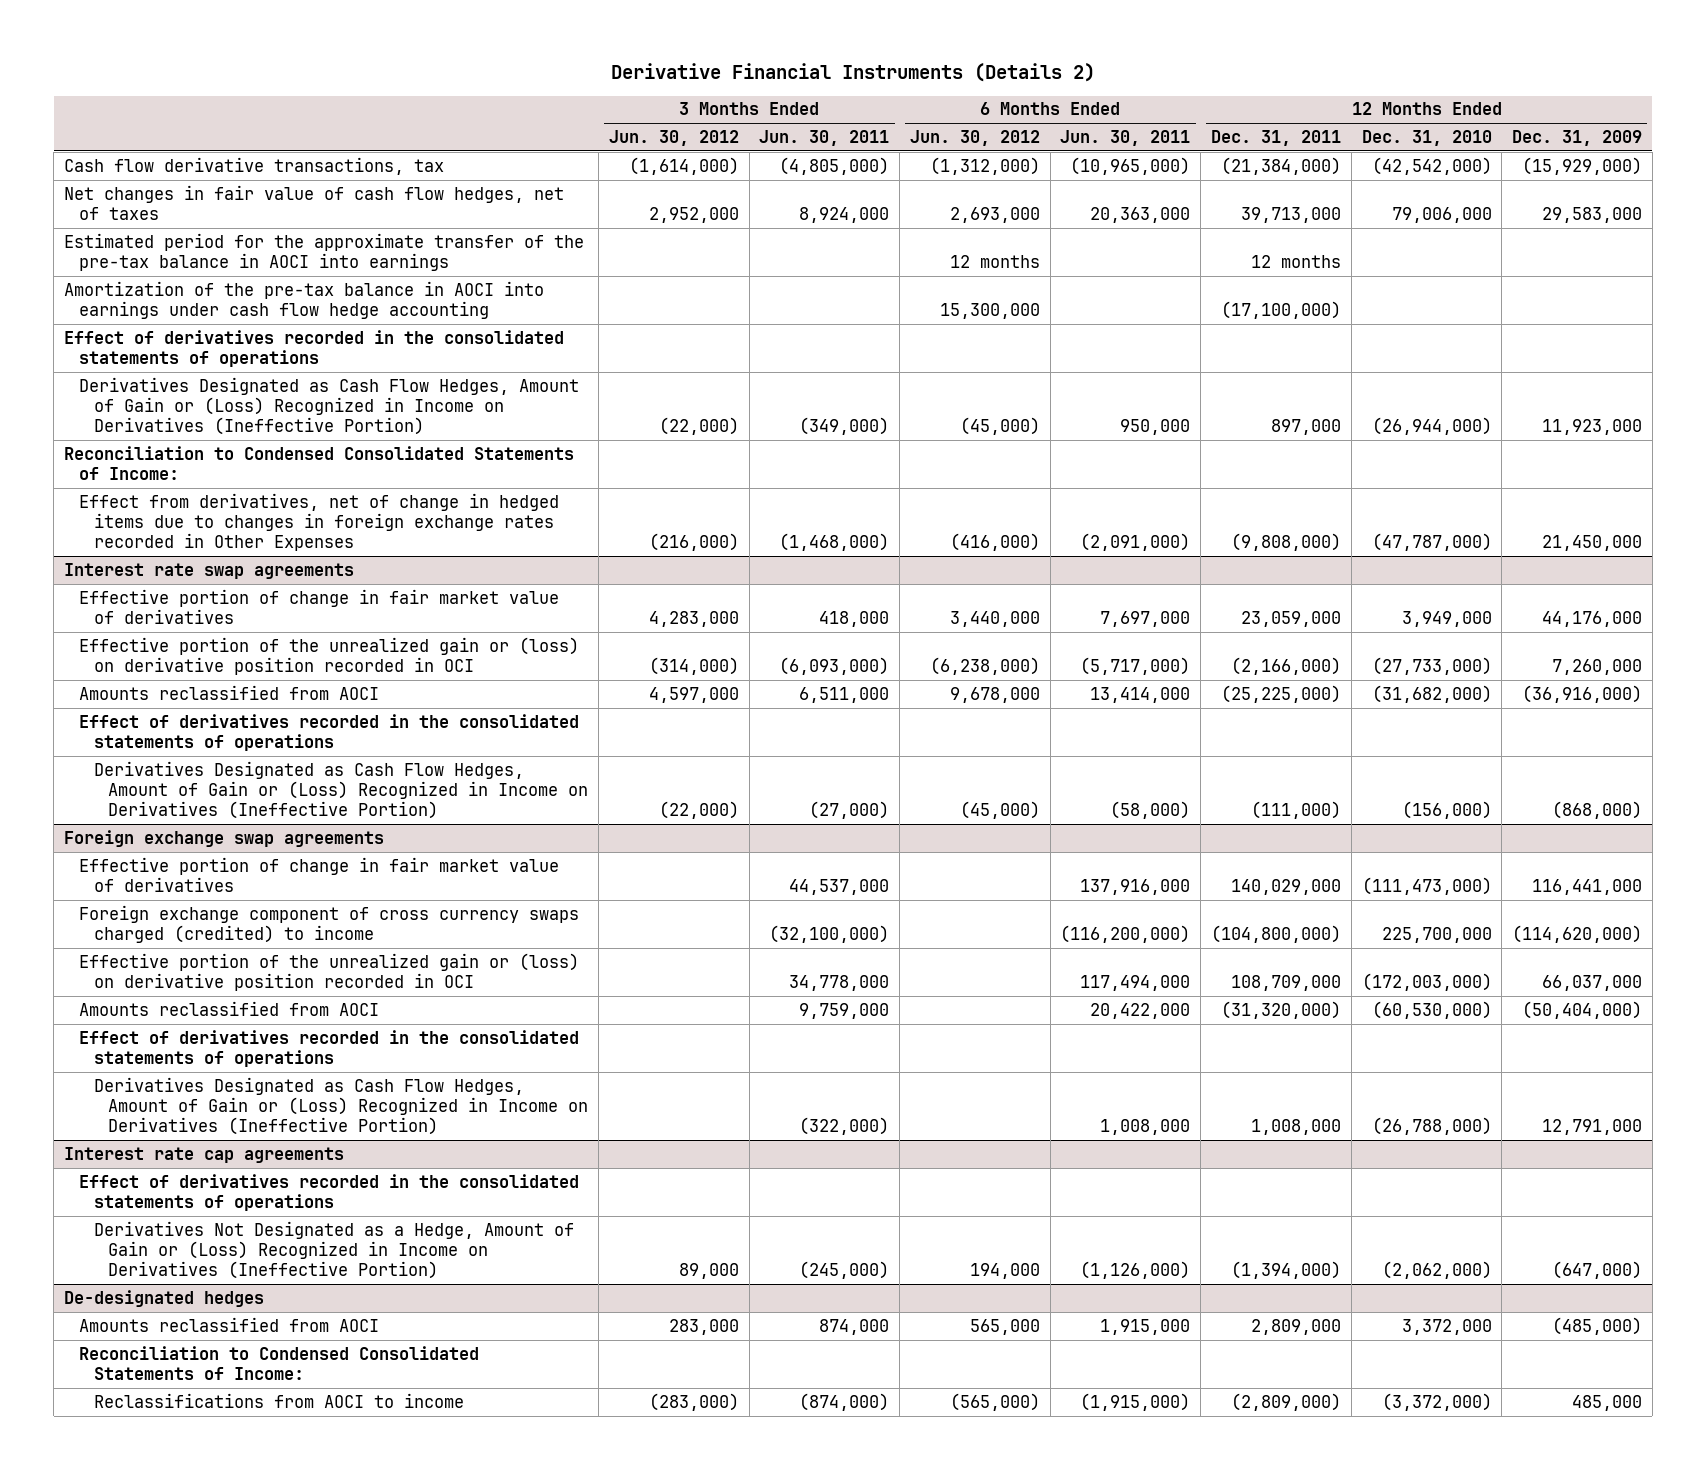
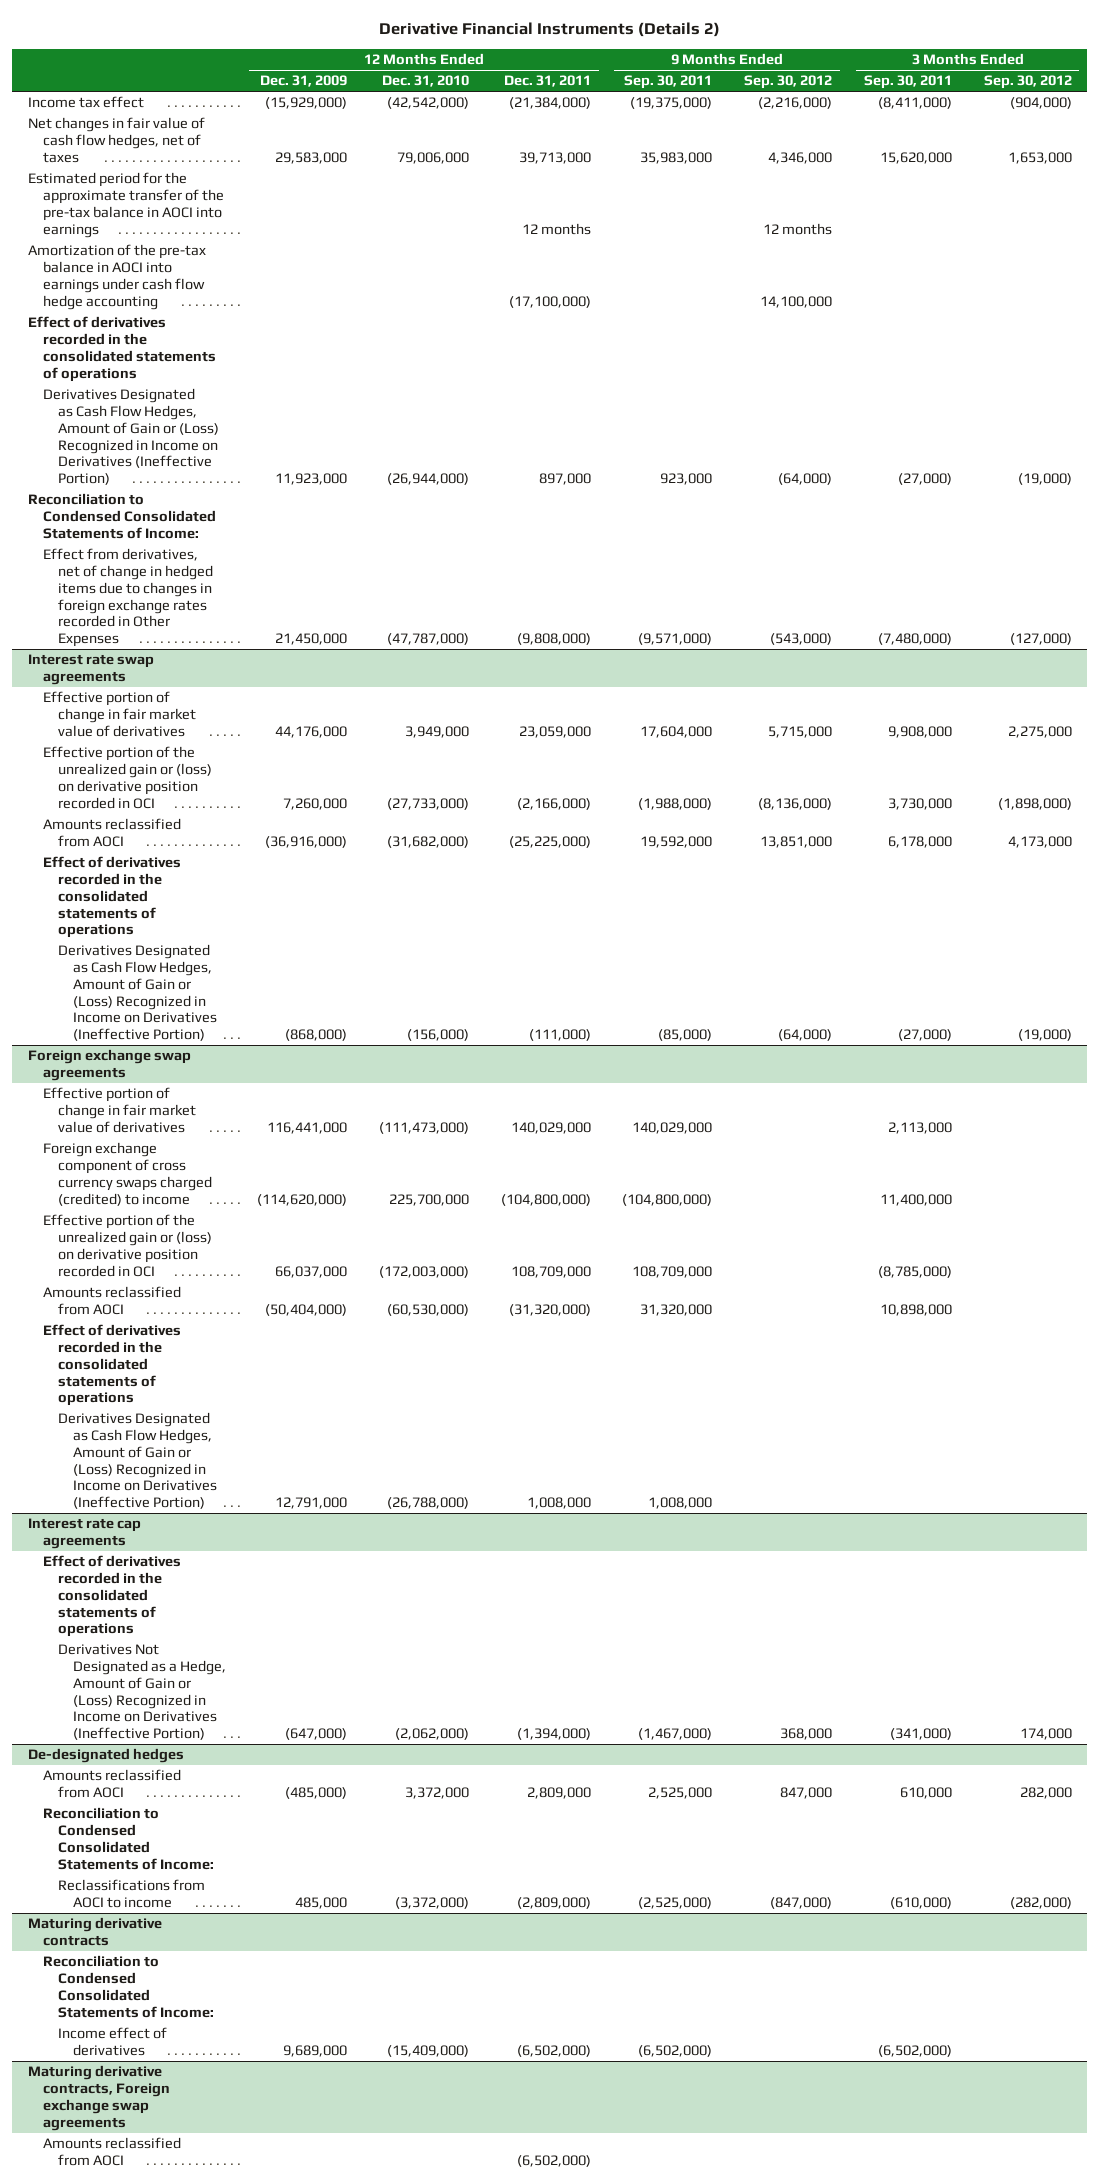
- | 3 Months Ended Jun. 30, 2012 | 3 Months Ended Jun. 30, 2011 | 6 Months Ended Jun. 30, 2012 | 6 Months Ended Jun. 30, 2011 | 12 Months Ended Dec. 31, 2011 | 12 Months Ended Dec. 31, 2010 | 12 Months Ended Dec. 31, 2009
+ | 12 Months Ended Dec. 31, 2009 | 12 Months Ended Dec. 31, 2010 | 12 Months Ended Dec. 31, 2011 | 9 Months Ended Sep. 30, 2011 | 9 Months Ended Sep. 30, 2012 | 3 Months Ended Sep. 30, 2011 | 3 Months Ended Sep. 30, 2012
- Cash flow derivative transactions, tax | (1,614,000) | (4,805,000) | (1,312,000) | (10,965,000) | (21,384,000) | (42,542,000) | (15,929,000)
+ Income tax effect | (15,929,000) | (42,542,000) | (21,384,000) | (19,375,000) | (2,216,000) | (8,411,000) | (904,000)
+ Maturing derivative contracts
+ Reconciliation to Condensed Consolidated Statements of Income:
+ Income effect of derivatives | 9,689,000 | (15,409,000) | (6,502,000) | (6,502,000) | | (6,502,000) |
+ Maturing derivative contracts, Foreign exchange swap agreements
+ Amounts reclassified from AOCI | | | (6,502,000) | | | |

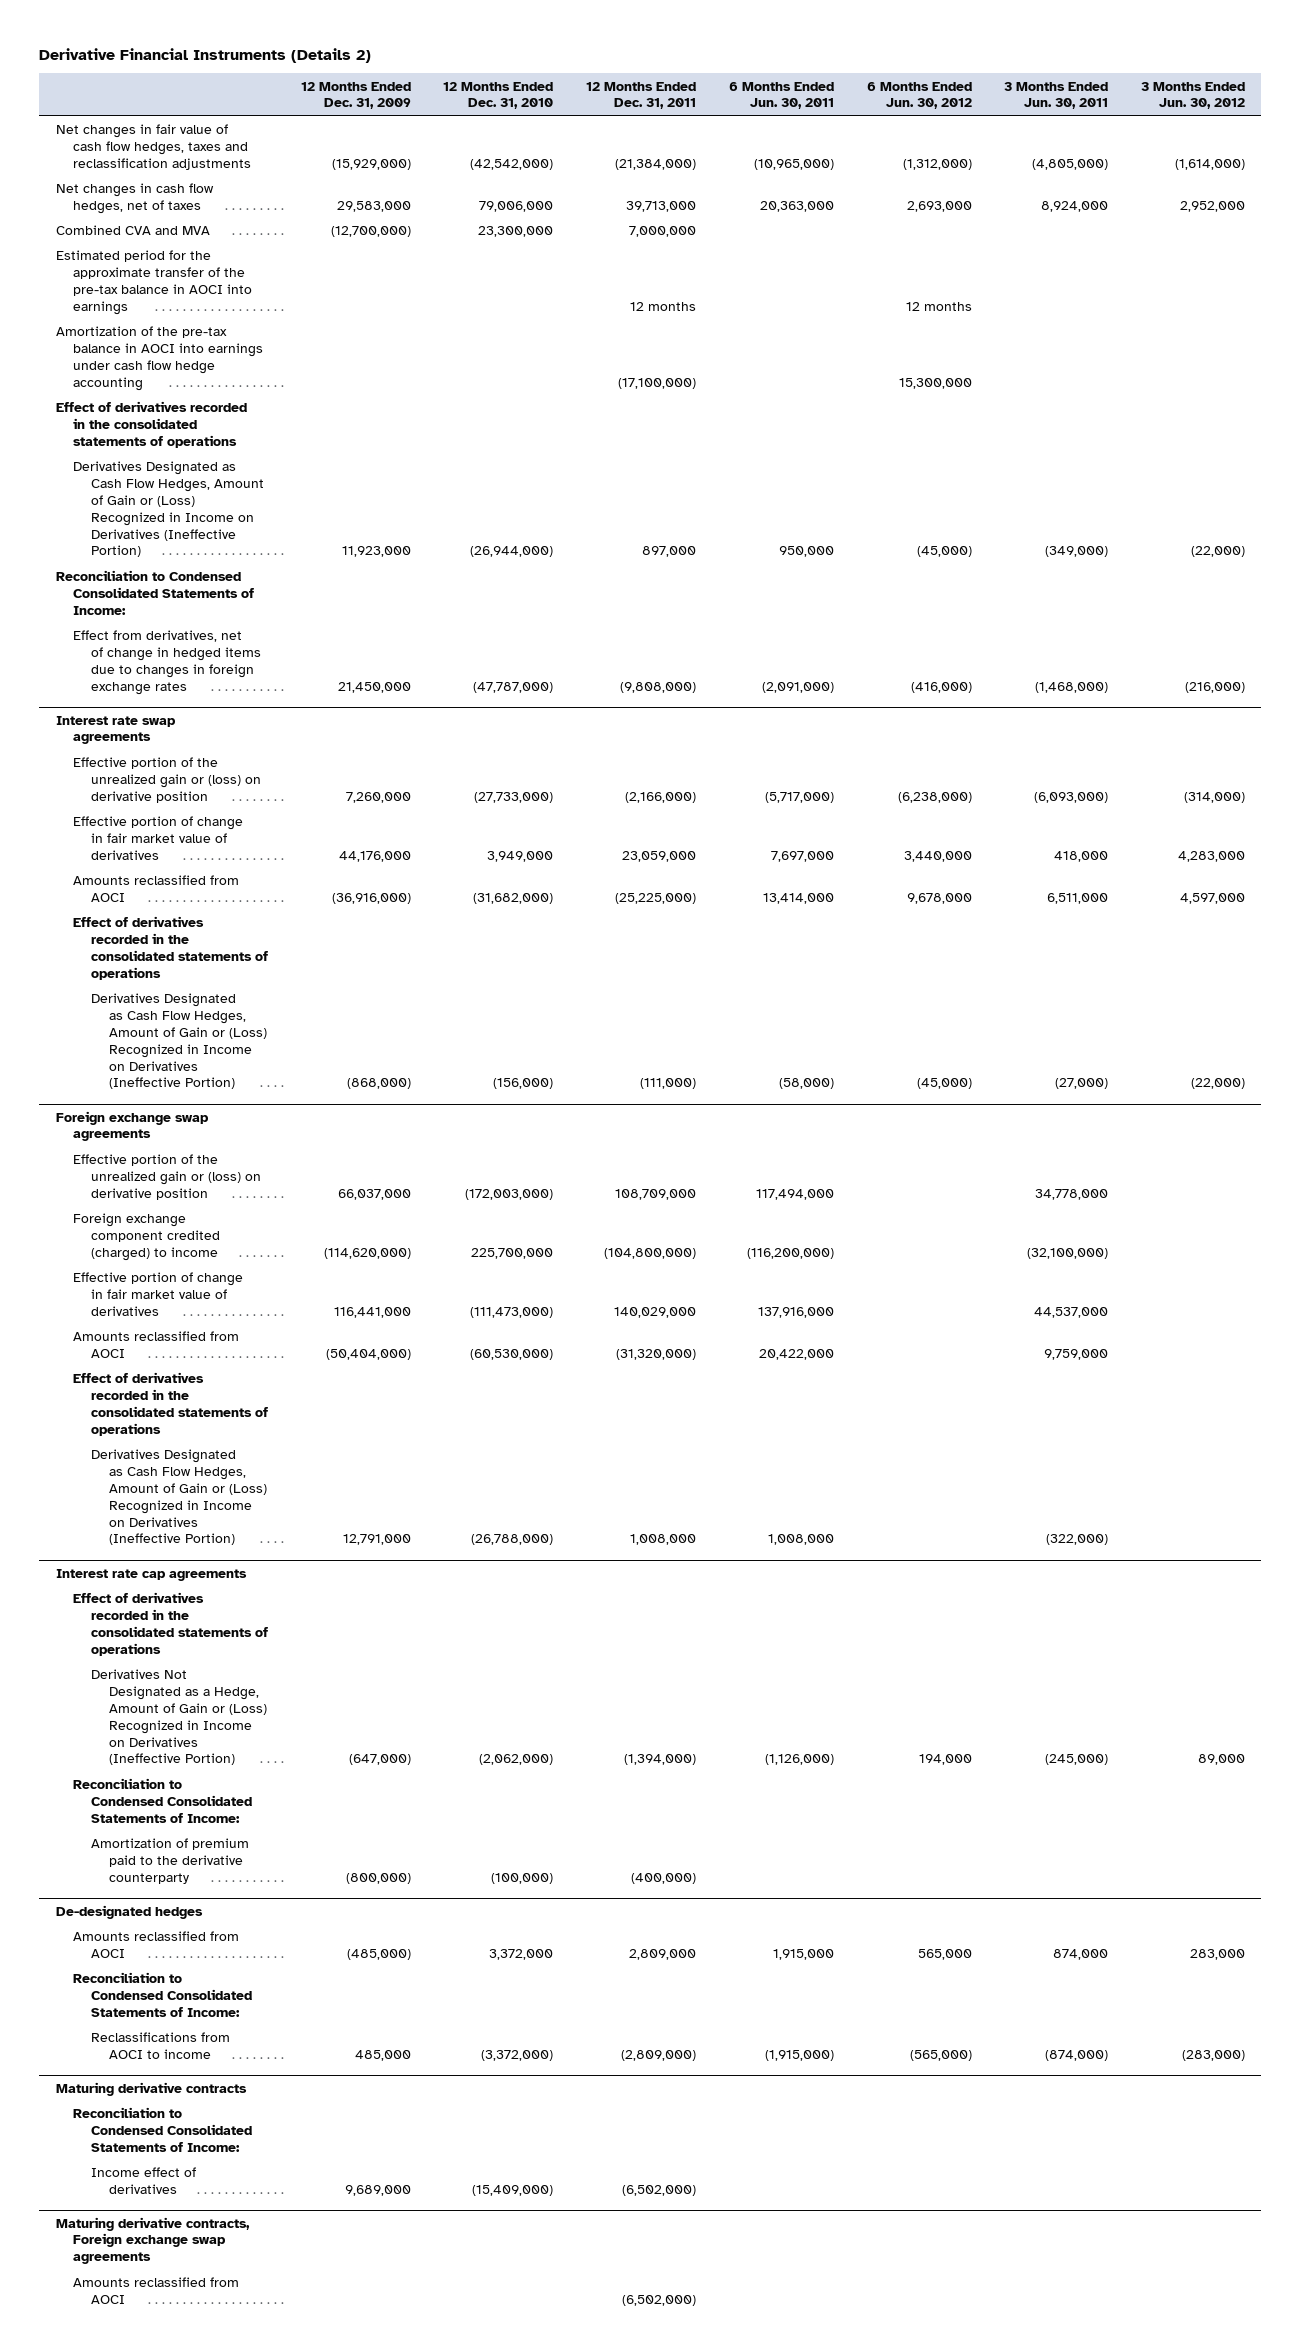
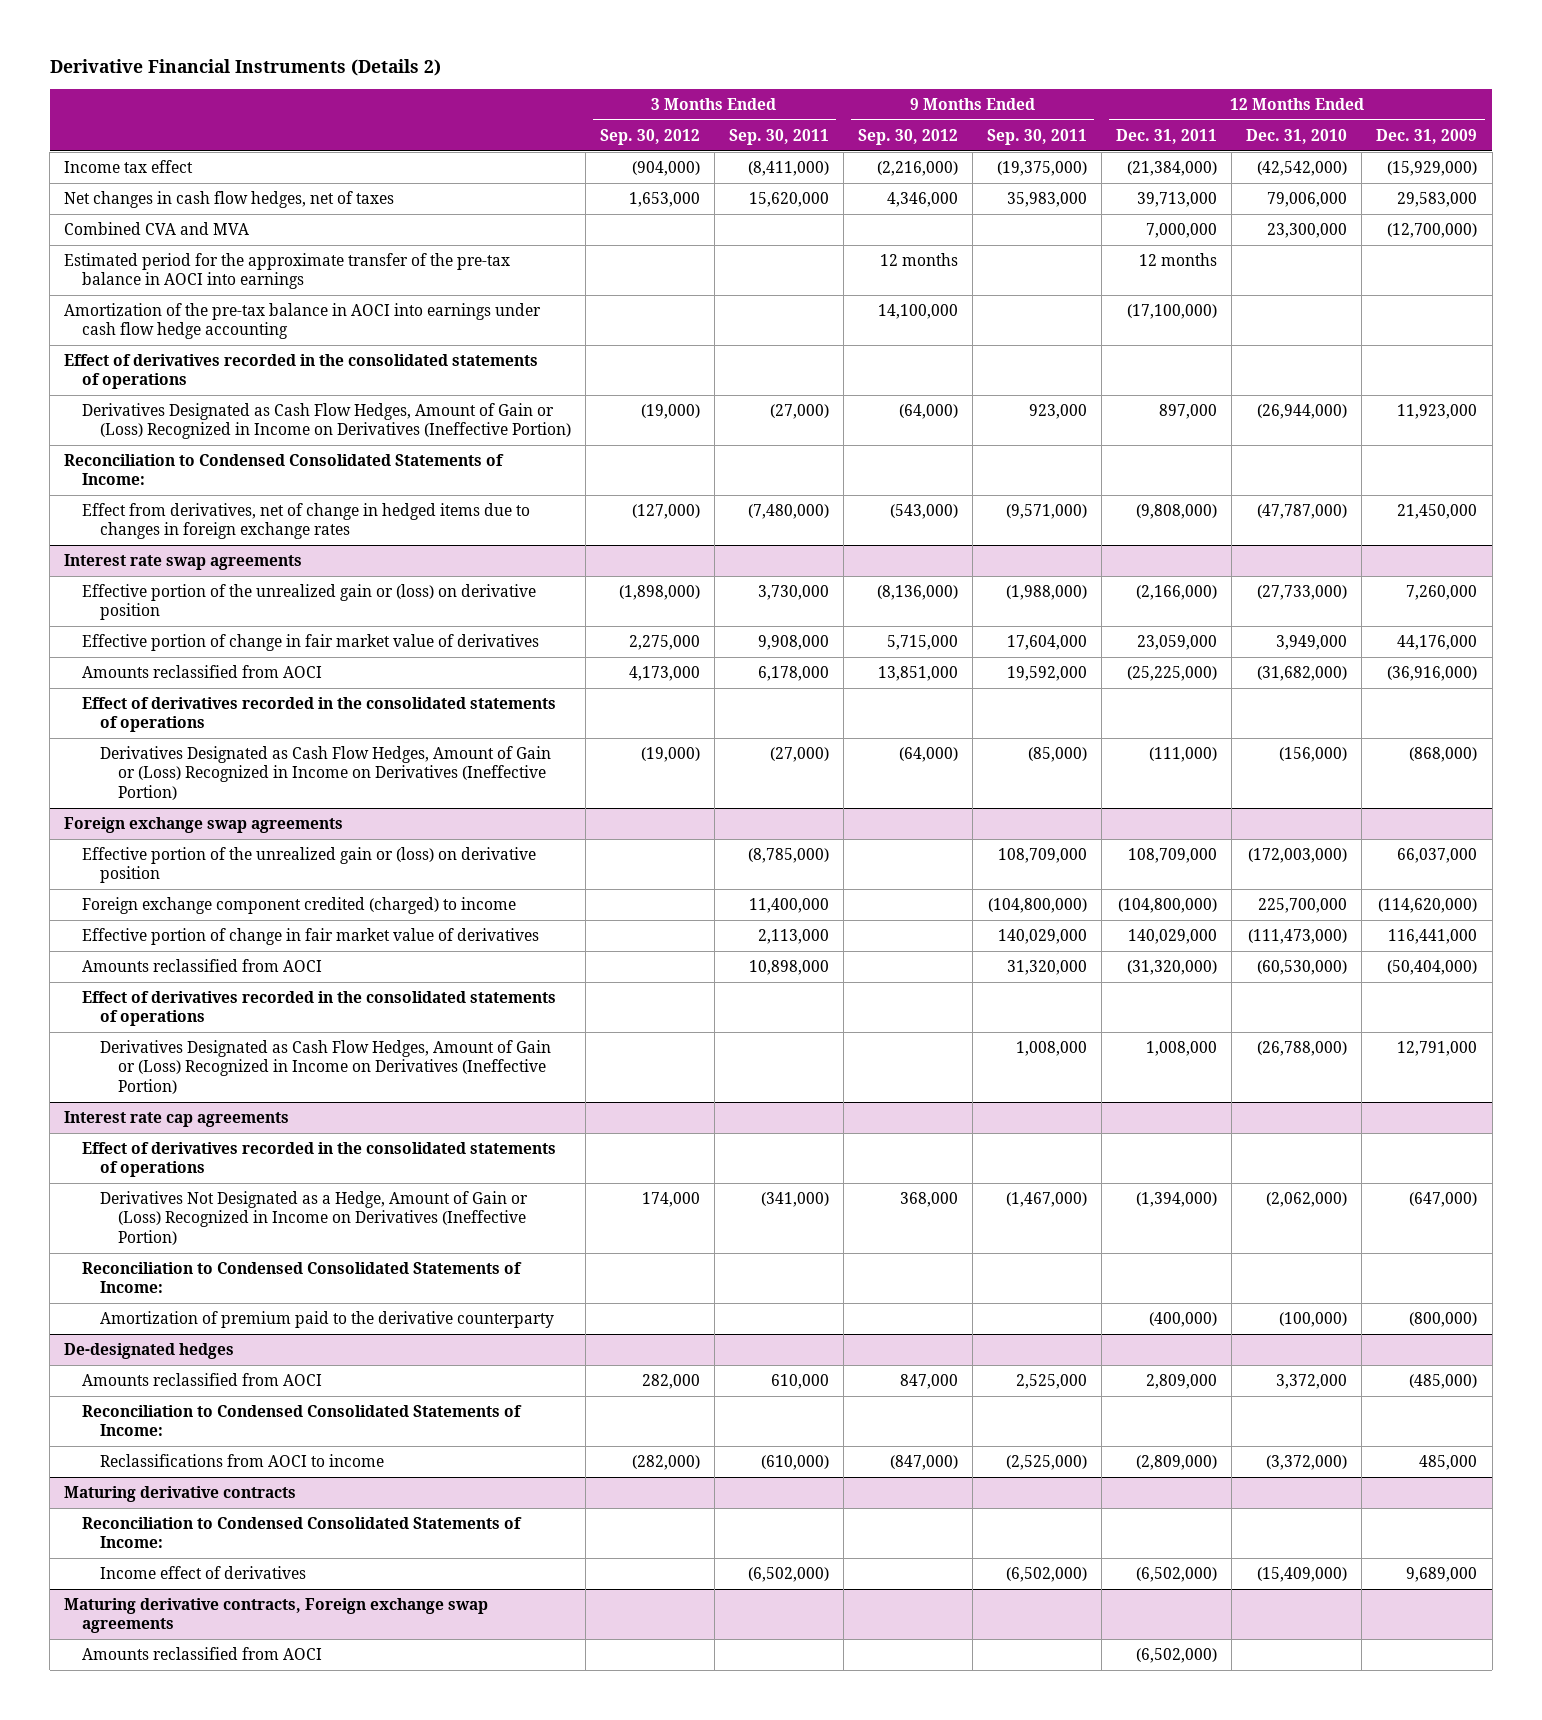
- | 12 Months Ended Dec. 31, 2009 | 12 Months Ended Dec. 31, 2010 | 12 Months Ended Dec. 31, 2011 | 6 Months Ended Jun. 30, 2011 | 6 Months Ended Jun. 30, 2012 | 3 Months Ended Jun. 30, 2011 | 3 Months Ended Jun. 30, 2012
+ | 3 Months Ended Sep. 30, 2012 | 3 Months Ended Sep. 30, 2011 | 9 Months Ended Sep. 30, 2012 | 9 Months Ended Sep. 30, 2011 | 12 Months Ended Dec. 31, 2011 | 12 Months Ended Dec. 31, 2010 | 12 Months Ended Dec. 31, 2009
- Net changes in fair value of cash flow hedges, taxes and reclassification adjustments | (15,929,000) | (42,542,000) | (21,384,000) | (10,965,000) | (1,312,000) | (4,805,000) | (1,614,000)
+ Income tax effect | (904,000) | (8,411,000) | (2,216,000) | (19,375,000) | (21,384,000) | (42,542,000) | (15,929,000)

